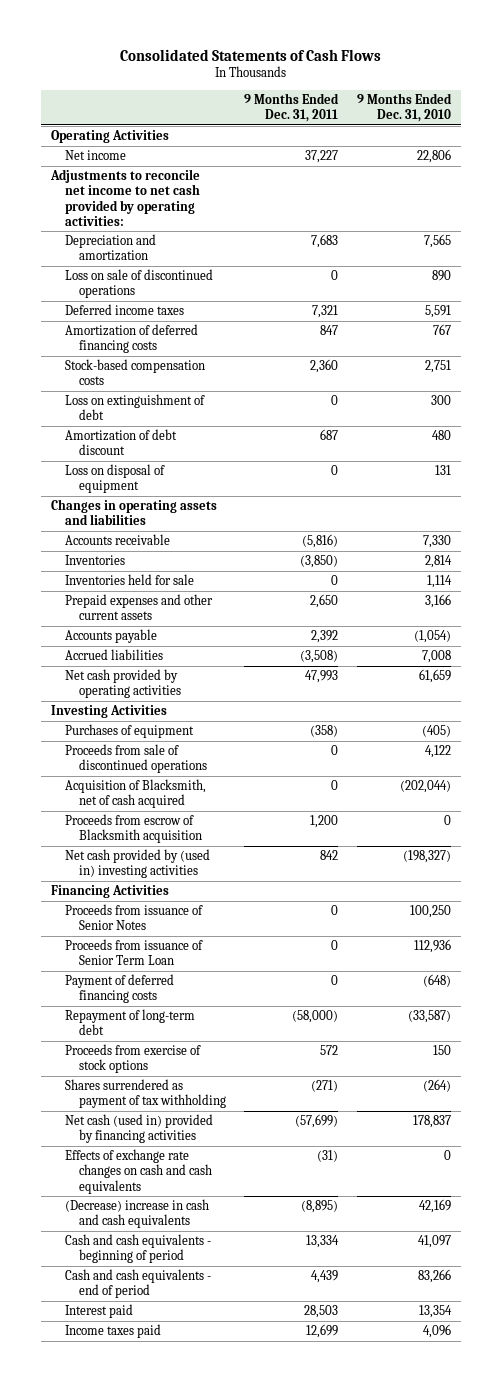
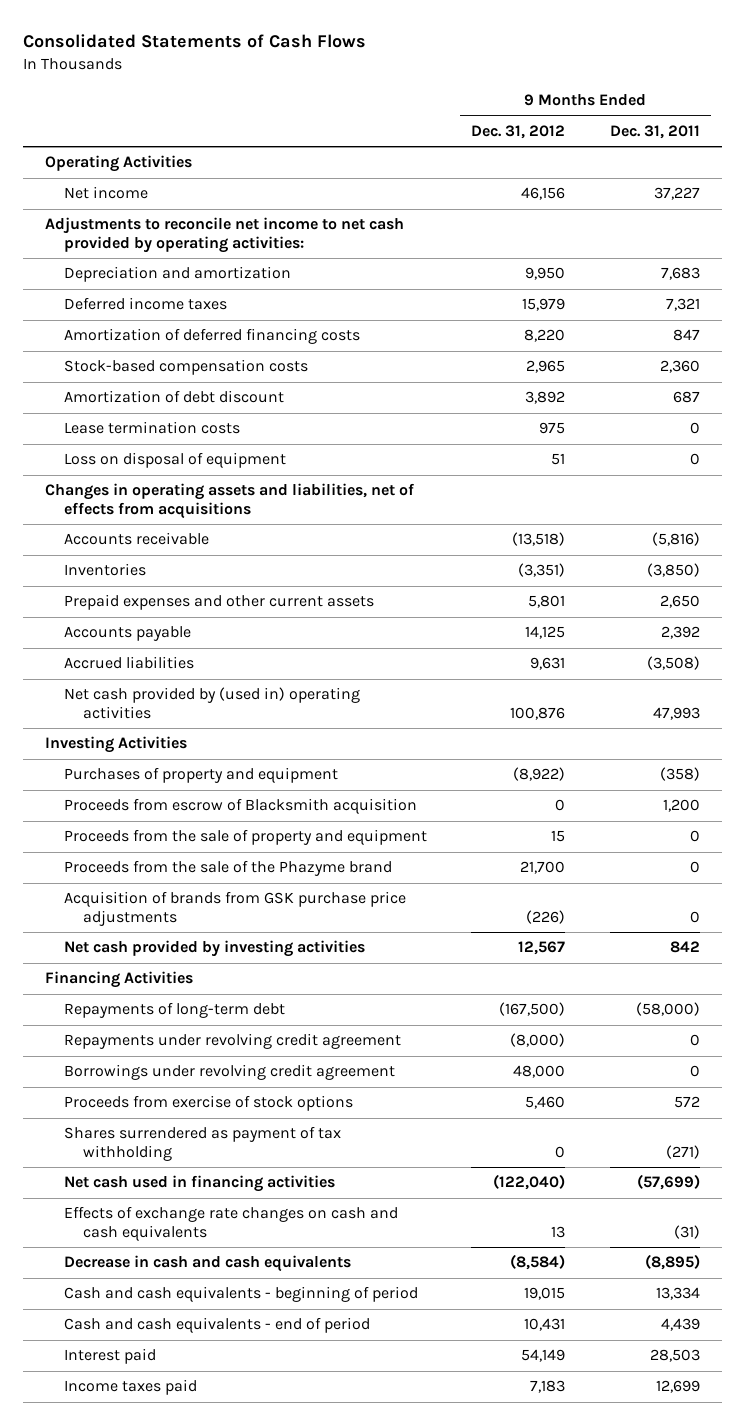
- | 9 Months Ended Dec. 31, 2011 | 9 Months Ended Dec. 31, 2010
+ | 9 Months Ended Dec. 31, 2012 | 9 Months Ended Dec. 31, 2011
- Loss on sale of discontinued operations | 0 | 890
- Loss on extinguishment of debt | 0 | 300
+ Lease termination costs | 975 | 0
- Changes in operating assets and liabilities
+ Changes in operating assets and liabilities, net of effects from acquisitions
- Inventories held for sale | 0 | 1,114
- Net cash provided by operating activities | 47,993 | 61,659
+ Net cash provided by (used in) operating activities | 100,876 | 47,993
- Purchases of equipment | (358) | (405)
- Proceeds from sale of discontinued operations | 0 | 4,122
- Acquisition of Blacksmith, net of cash acquired | 0 | (202,044)
+ Purchases of property and equipment | (8,922) | (358)
- Net cash provided by (used in) investing activities | 842 | (198,327)
+ Proceeds from the sale of property and equipment | 15 | 0
+ Proceeds from the sale of the Phazyme brand | 21,700 | 0
+ Acquisition of brands from GSK purchase price adjustments | (226) | 0
+ Net cash provided by investing activities | 12,567 | 842
- Proceeds from issuance of Senior Notes | 0 | 100,250
- Proceeds from issuance of Senior Term Loan | 0 | 112,936
- Payment of deferred financing costs | 0 | (648)
- Repayment of long-term debt | (58,000) | (33,587)
+ Repayments of long-term debt | (167,500) | (58,000)
+ Repayments under revolving credit agreement | (8,000) | 0
+ Borrowings under revolving credit agreement | 48,000 | 0
- Net cash (used in) provided by financing activities | (57,699) | 178,837
+ Net cash used in financing activities | (122,040) | (57,699)
- (Decrease) increase in cash and cash equivalents | (8,895) | 42,169
+ Decrease in cash and cash equivalents | (8,584) | (8,895)

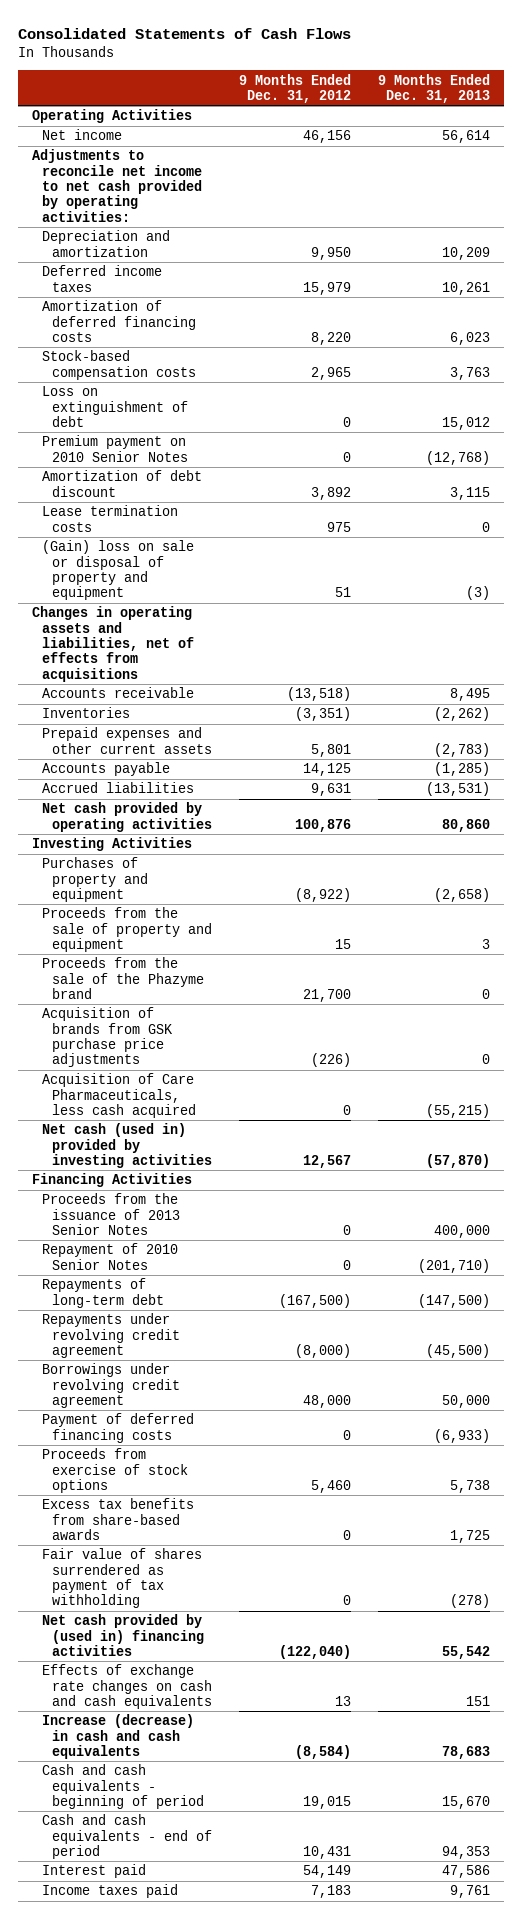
- | 9 Months Ended Dec. 31, 2012 | 9 Months Ended Dec. 31, 2011
+ | 9 Months Ended Dec. 31, 2012 | 9 Months Ended Dec. 31, 2013
+ Loss on extinguishment of debt | 0 | 15,012
+ Premium payment on 2010 Senior Notes | 0 | (12,768)
- Loss on disposal of equipment | 51 | 0
+ (Gain) loss on sale or disposal of property and equipment | 51 | (3)
- Net cash provided by (used in) operating activities | 100,876 | 47,993
+ Net cash provided by operating activities | 100,876 | 80,860
- Proceeds from escrow of Blacksmith acquisition | 0 | 1,200
- Net cash provided by investing activities | 12,567 | 842
+ Acquisition of Care Pharmaceuticals, less cash acquired | 0 | (55,215)
+ Net cash (used in) provided by investing activities | 12,567 | (57,870)
+ Proceeds from the issuance of 2013 Senior Notes | 0 | 400,000
+ Repayment of 2010 Senior Notes | 0 | (201,710)
+ Payment of deferred financing costs | 0 | (6,933)
- Shares surrendered as payment of tax withholding | 0 | (271)
- Net cash used in financing activities | (122,040) | (57,699)
+ Excess tax benefits from share-based awards | 0 | 1,725
+ Fair value of shares surrendered as payment of tax withholding | 0 | (278)
+ Net cash provided by (used in) financing activities | (122,040) | 55,542
- Decrease in cash and cash equivalents | (8,584) | (8,895)
+ Increase (decrease) in cash and cash equivalents | (8,584) | 78,683

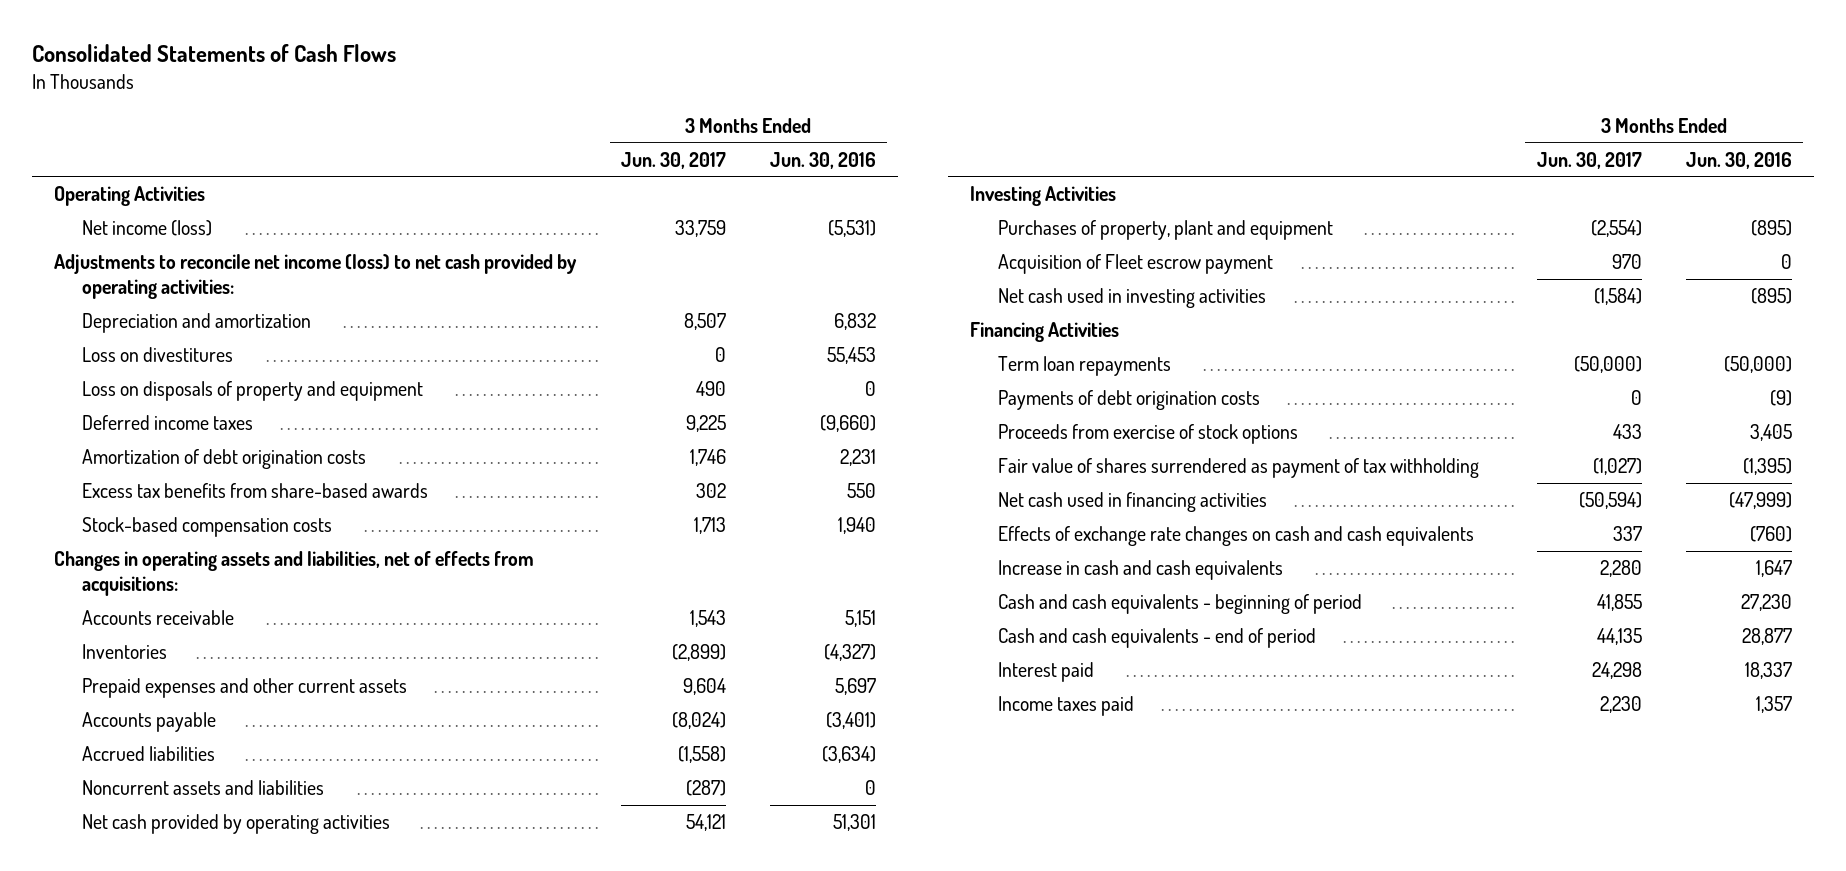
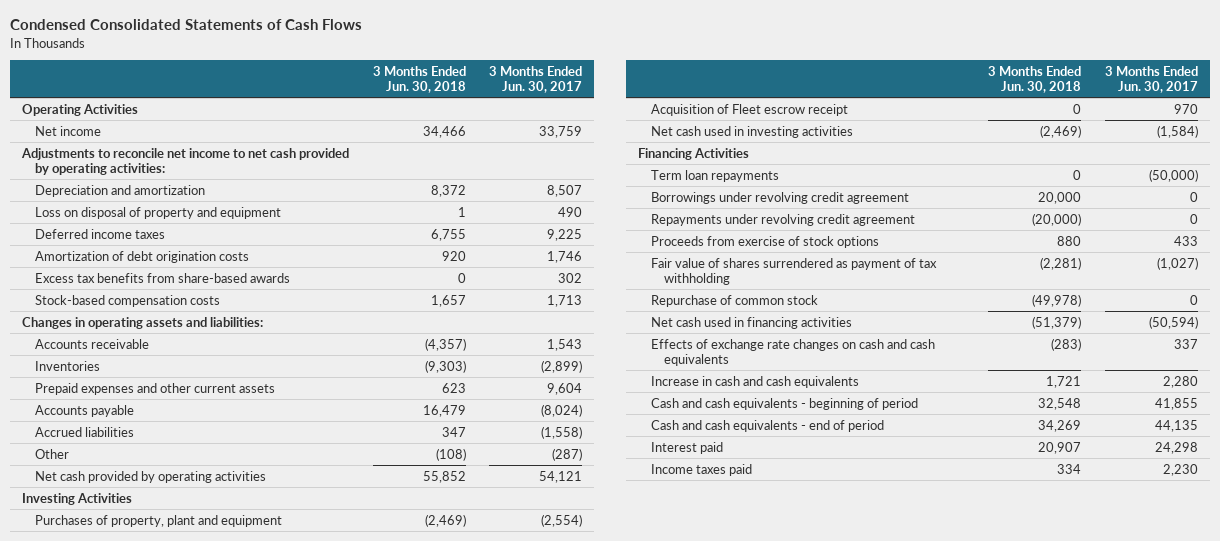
- Consolidated Statements of Cash Flows
+ Condensed Consolidated Statements of Cash Flows
- | 3 Months Ended Jun. 30, 2017 | 3 Months Ended Jun. 30, 2016
+ | 3 Months Ended Jun. 30, 2018 | 3 Months Ended Jun. 30, 2017
- Net income (loss) | 33,759 | (5,531)
- Adjustments to reconcile net income (loss) to net cash provided by operating activities:
+ Net income | 34,466 | 33,759
+ Adjustments to reconcile net income to net cash provided by operating activities:
- Loss on divestitures | 0 | 55,453
- Loss on disposals of property and equipment | 490 | 0
+ Loss on disposal of property and equipment | 1 | 490
- Changes in operating assets and liabilities, net of effects from acquisitions:
+ Changes in operating assets and liabilities:
- Noncurrent assets and liabilities | (287) | 0
+ Other | (108) | (287)
- Acquisition of Fleet escrow payment | 970 | 0
+ Acquisition of Fleet escrow receipt | 0 | 970
- Payments of debt origination costs | 0 | (9)
+ Borrowings under revolving credit agreement | 20,000 | 0
+ Repayments under revolving credit agreement | (20,000) | 0
+ Repurchase of common stock | (49,978) | 0

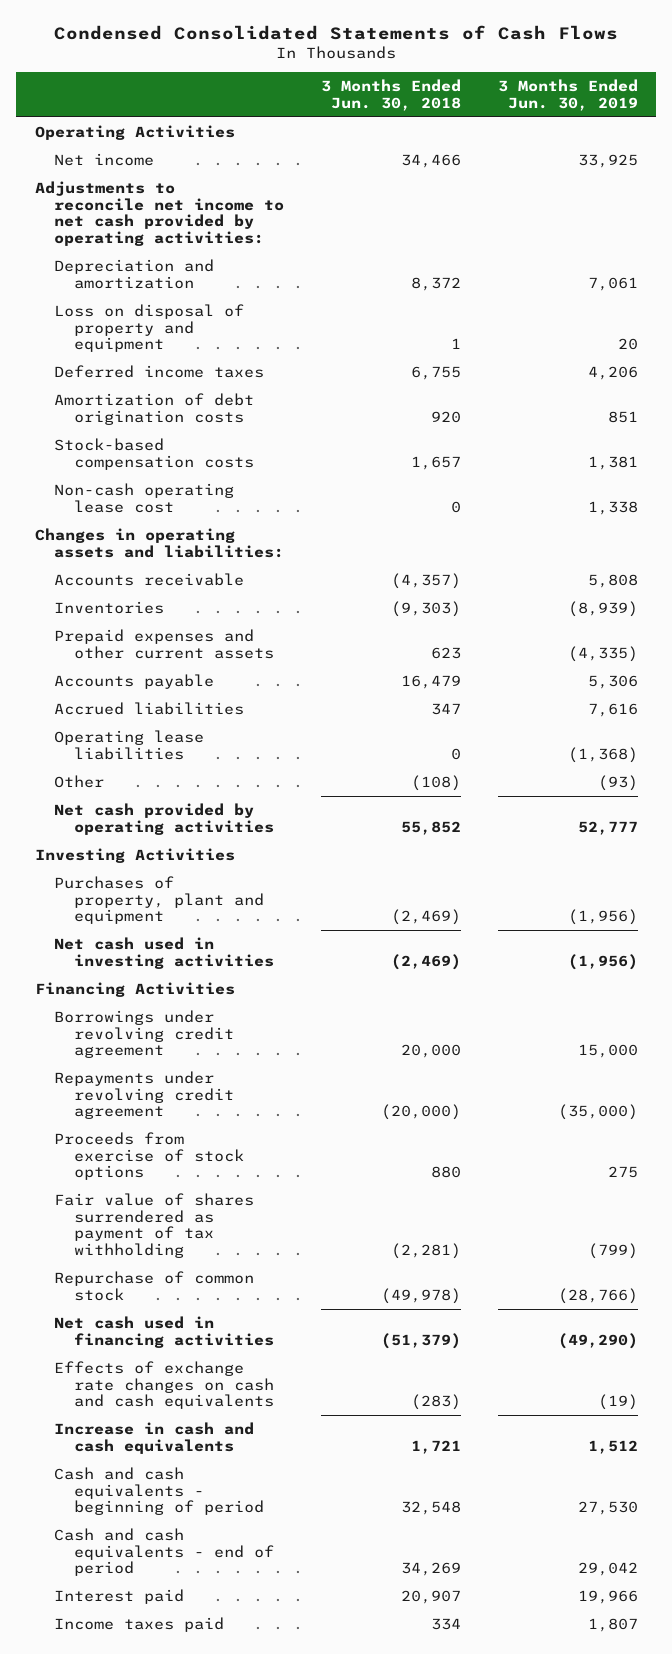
- | 3 Months Ended Jun. 30, 2018 | 3 Months Ended Jun. 30, 2017
+ | 3 Months Ended Jun. 30, 2018 | 3 Months Ended Jun. 30, 2019
- Excess tax benefits from share-based awards | 0 | 302
+ Non-cash operating lease cost | 0 | 1,338
+ Operating lease liabilities | 0 | (1,368)
- Acquisition of Fleet escrow receipt | 0 | 970
- Term loan repayments | 0 | (50,000)

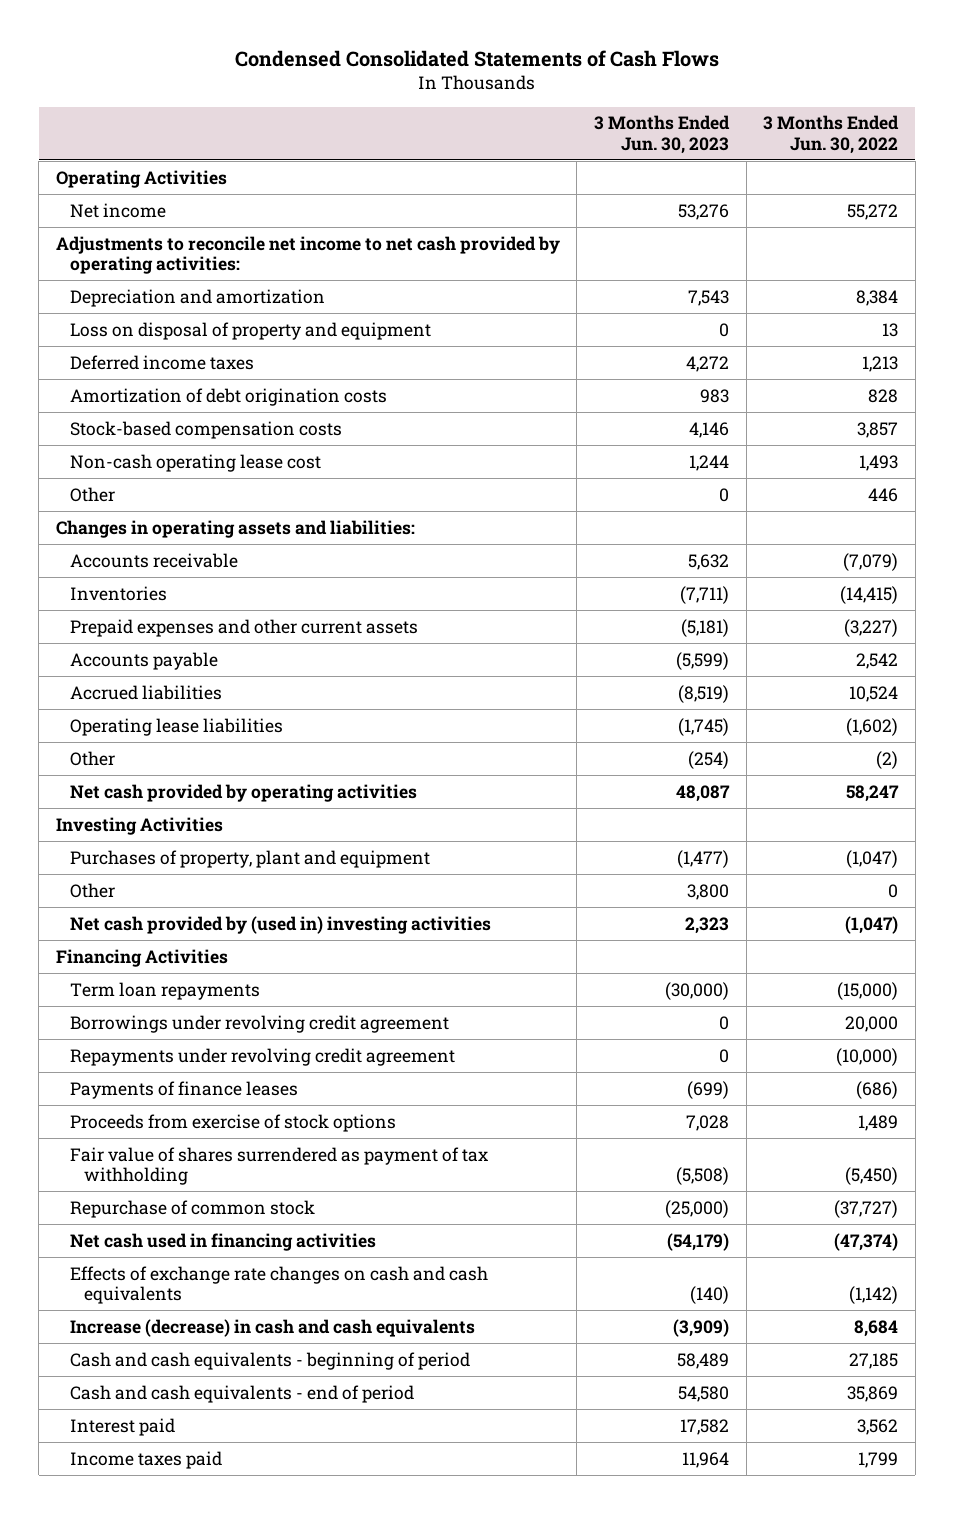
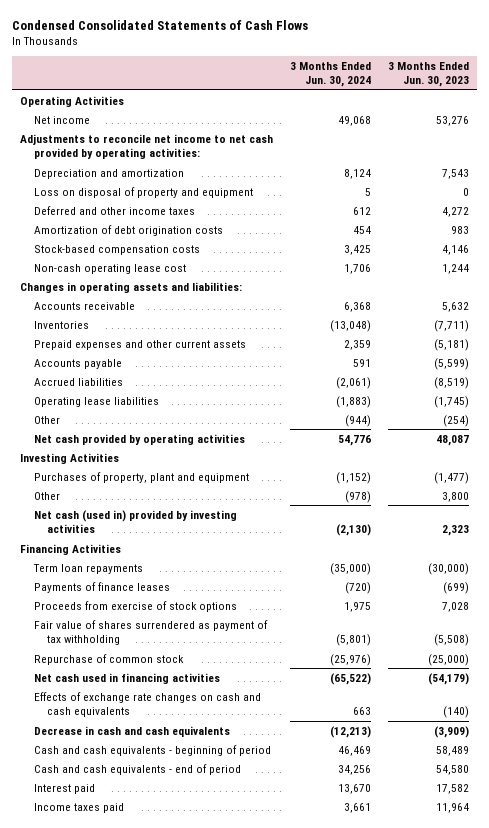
- | 3 Months Ended Jun. 30, 2023 | 3 Months Ended Jun. 30, 2022
+ | 3 Months Ended Jun. 30, 2024 | 3 Months Ended Jun. 30, 2023
- Deferred income taxes | 4,272 | 1,213
+ Deferred and other income taxes | 612 | 4,272
- Other | 0 | 446
- Net cash provided by (used in) investing activities | 2,323 | (1,047)
+ Net cash (used in) provided by investing activities | (2,130) | 2,323
- Borrowings under revolving credit agreement | 0 | 20,000
- Repayments under revolving credit agreement | 0 | (10,000)
- Increase (decrease) in cash and cash equivalents | (3,909) | 8,684
+ Decrease in cash and cash equivalents | (12,213) | (3,909)

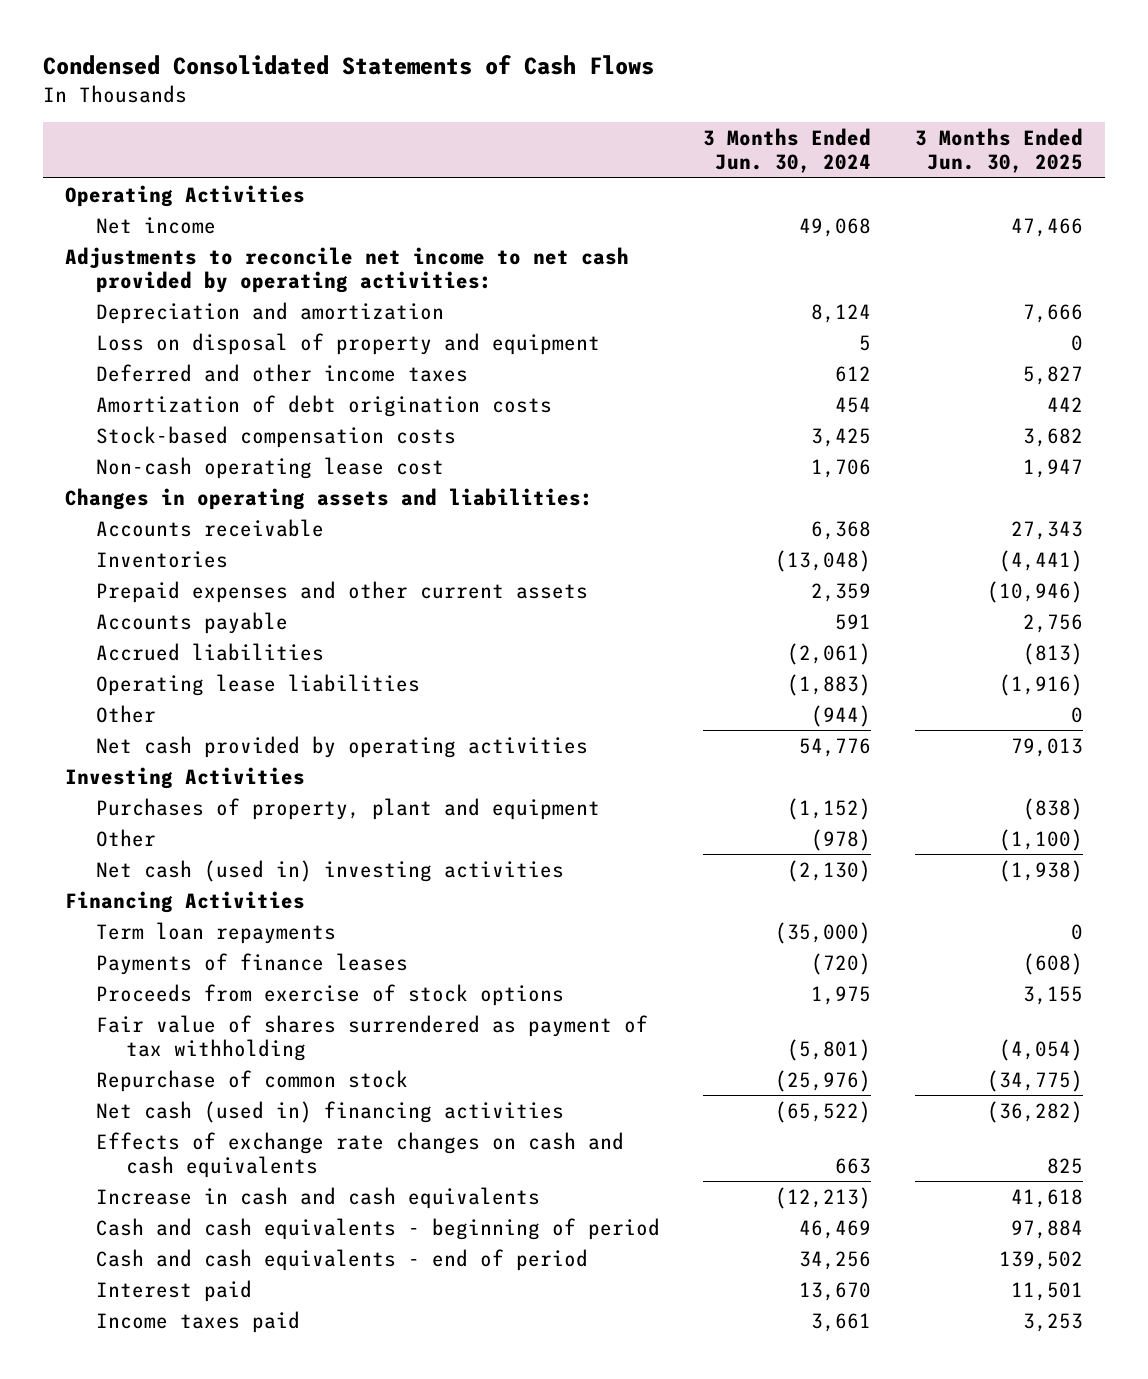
- | 3 Months Ended Jun. 30, 2024 | 3 Months Ended Jun. 30, 2023
+ | 3 Months Ended Jun. 30, 2024 | 3 Months Ended Jun. 30, 2025
- Net cash (used in) provided by investing activities | (2,130) | 2,323
+ Net cash (used in) investing activities | (2,130) | (1,938)
- Net cash used in financing activities | (65,522) | (54,179)
+ Net cash (used in) financing activities | (65,522) | (36,282)
- Decrease in cash and cash equivalents | (12,213) | (3,909)
+ Increase in cash and cash equivalents | (12,213) | 41,618

